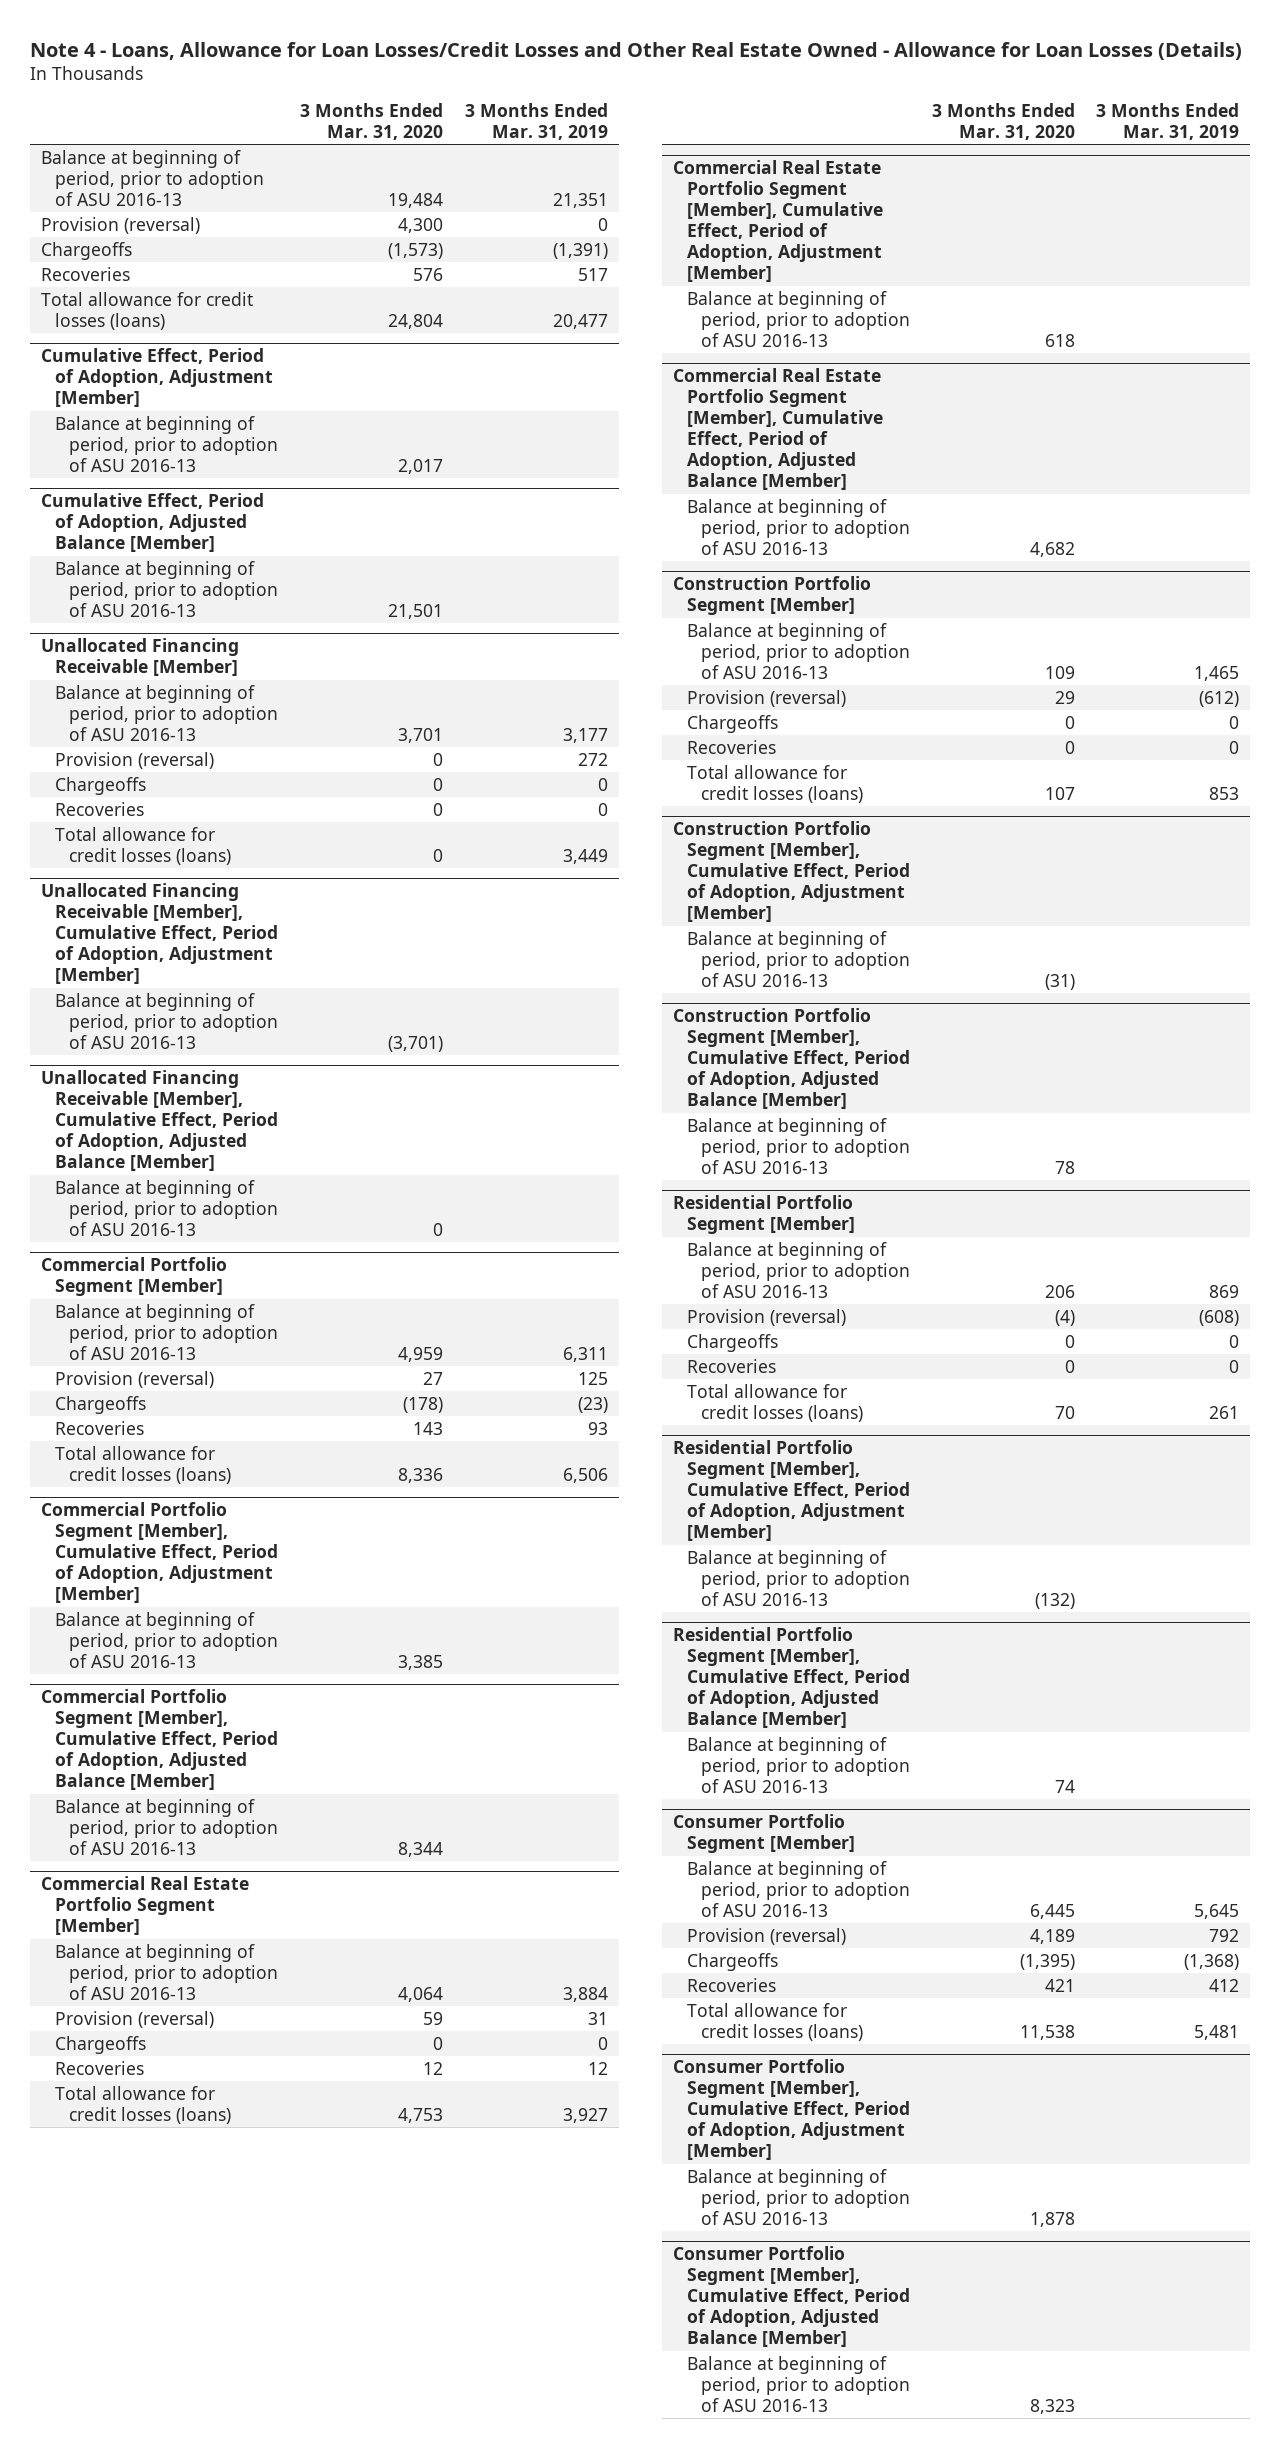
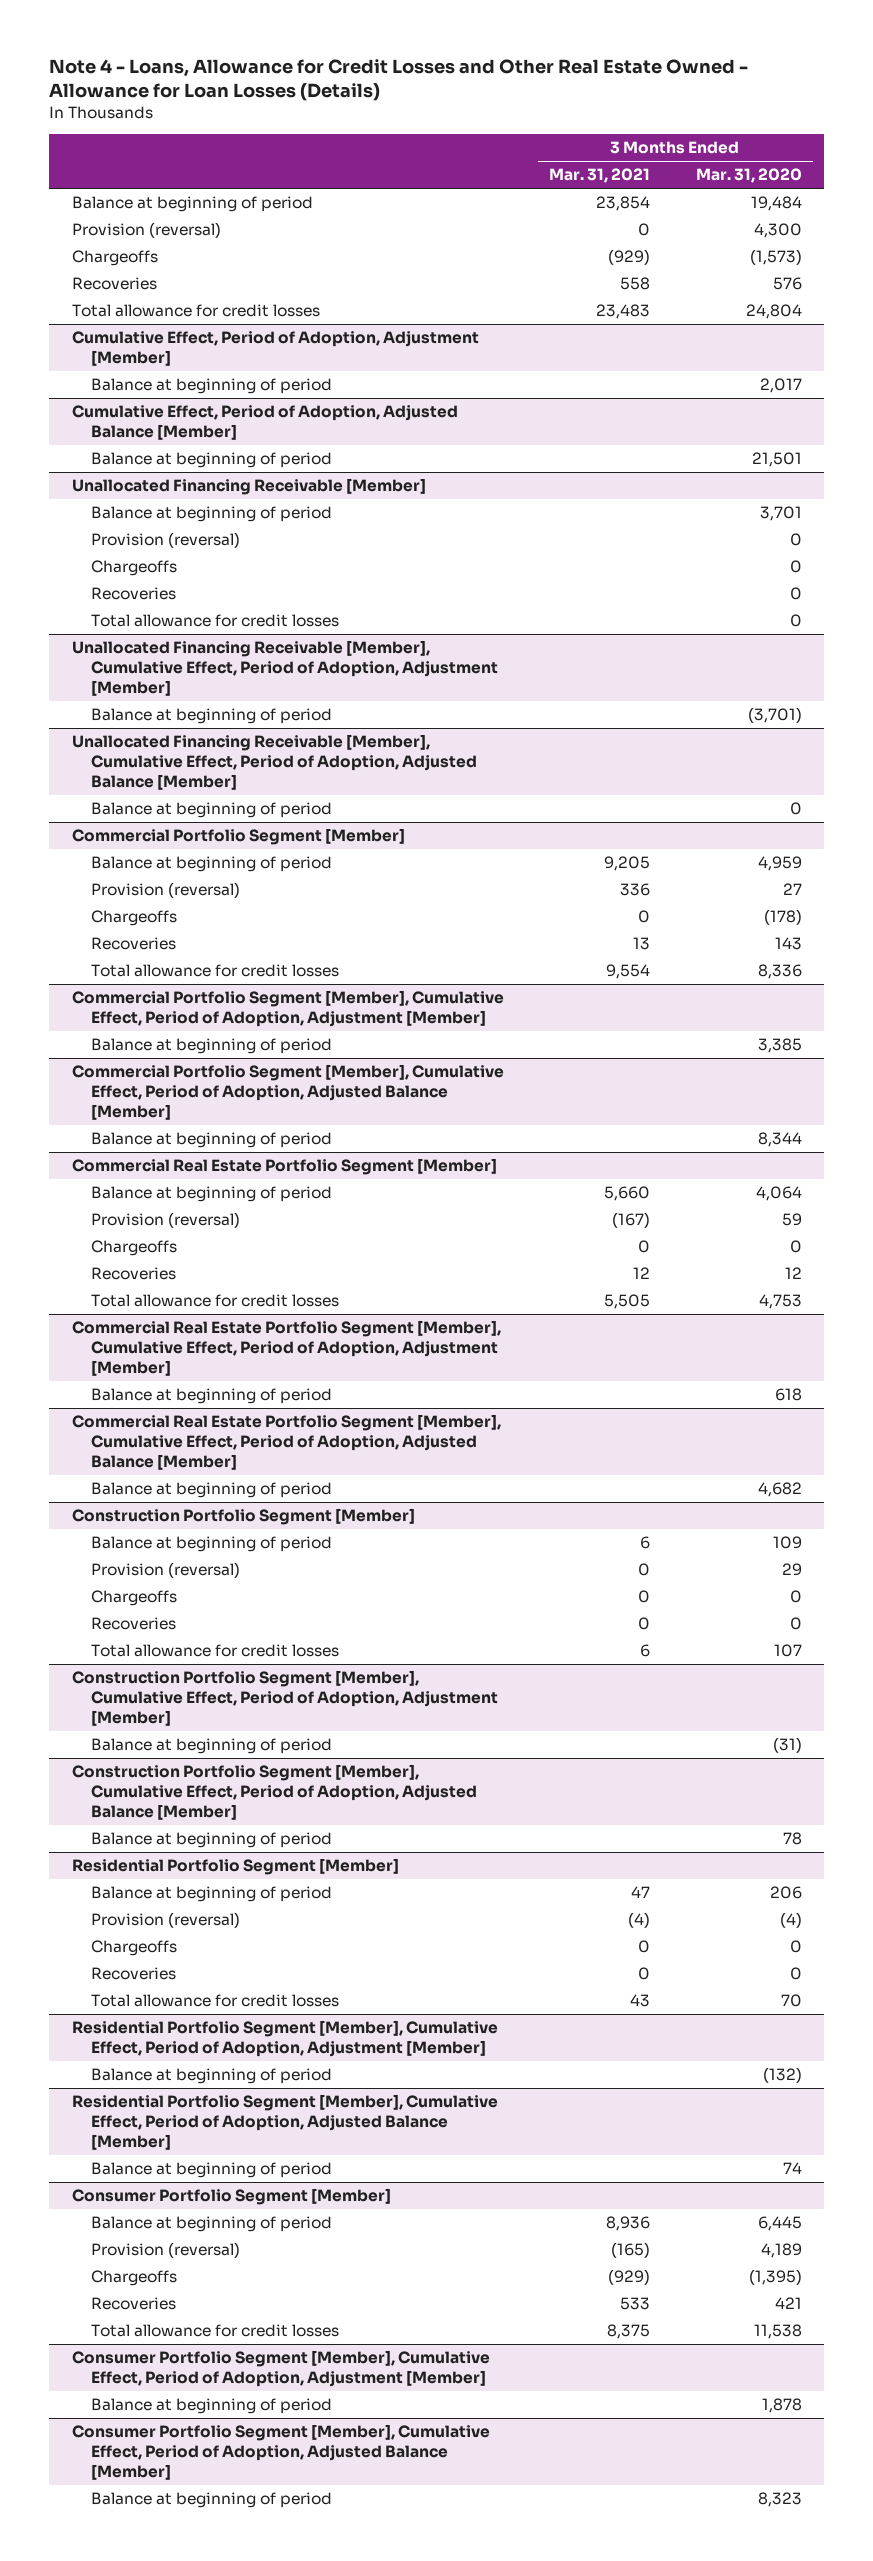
- Note 4 - Loans, Allowance for Loan Losses/Credit Losses and Other Real Estate Owned - Allowance for Loan Losses (Details)
+ Note 4 - Loans, Allowance for Credit Losses and Other Real Estate Owned - Allowance for Loan Losses (Details)
- | 3 Months Ended Mar. 31, 2020 | 3 Months Ended Mar. 31, 2019
+ | 3 Months Ended Mar. 31, 2021 | 3 Months Ended Mar. 31, 2020
- Balance at beginning of period, prior to adoption of ASU 2016-13 | 19,484 | 21,351
+ Balance at beginning of period | 23,854 | 19,484
- Total allowance for credit losses (loans) | 24,804 | 20,477
+ Total allowance for credit losses | 23,483 | 24,804
@ Cumulative Effect, Period of Adoption, Adjustment [Member]
- Balance at beginning of period, prior to adoption of ASU 2016-13 | 2,017 |
+ Balance at beginning of period | | 2,017
@ Cumulative Effect, Period of Adoption, Adjusted Balance [Member]
- Balance at beginning of period, prior to adoption of ASU 2016-13 | 21,501 |
+ Balance at beginning of period | | 21,501
@ Unallocated Financing Receivable [Member]
- Balance at beginning of period, prior to adoption of ASU 2016-13 | 3,701 | 3,177
+ Balance at beginning of period | | 3,701
- Total allowance for credit losses (loans) | 0 | 3,449
+ Total allowance for credit losses | | 0
@ Unallocated Financing Receivable [Member], Cumulative Effect, Period of Adoption, Adjustment [Member]
- Balance at beginning of period, prior to adoption of ASU 2016-13 | (3,701) |
+ Balance at beginning of period | | (3,701)
@ Unallocated Financing Receivable [Member], Cumulative Effect, Period of Adoption, Adjusted Balance [Member]
- Balance at beginning of period, prior to adoption of ASU 2016-13 | 0 |
+ Balance at beginning of period | | 0
@ Commercial Portfolio Segment [Member]
- Balance at beginning of period, prior to adoption of ASU 2016-13 | 4,959 | 6,311
+ Balance at beginning of period | 9,205 | 4,959
- Total allowance for credit losses (loans) | 8,336 | 6,506
+ Total allowance for credit losses | 9,554 | 8,336
@ Commercial Portfolio Segment [Member], Cumulative Effect, Period of Adoption, Adjustment [Member]
- Balance at beginning of period, prior to adoption of ASU 2016-13 | 3,385 |
+ Balance at beginning of period | | 3,385
@ Commercial Portfolio Segment [Member], Cumulative Effect, Period of Adoption, Adjusted Balance [Member]
- Balance at beginning of period, prior to adoption of ASU 2016-13 | 8,344 |
+ Balance at beginning of period | | 8,344
@ Commercial Real Estate Portfolio Segment [Member]
- Balance at beginning of period, prior to adoption of ASU 2016-13 | 4,064 | 3,884
+ Balance at beginning of period | 5,660 | 4,064
- Total allowance for credit losses (loans) | 4,753 | 3,927
+ Total allowance for credit losses | 5,505 | 4,753
@ Commercial Real Estate Portfolio Segment [Member], Cumulative Effect, Period of Adoption, Adjustment [Member]
- Balance at beginning of period, prior to adoption of ASU 2016-13 | 618 |
+ Balance at beginning of period | | 618
@ Commercial Real Estate Portfolio Segment [Member], Cumulative Effect, Period of Adoption, Adjusted Balance [Member]
- Balance at beginning of period, prior to adoption of ASU 2016-13 | 4,682 |
+ Balance at beginning of period | | 4,682
@ Construction Portfolio Segment [Member]
- Balance at beginning of period, prior to adoption of ASU 2016-13 | 109 | 1,465
+ Balance at beginning of period | 6 | 109
- Total allowance for credit losses (loans) | 107 | 853
+ Total allowance for credit losses | 6 | 107
@ Construction Portfolio Segment [Member], Cumulative Effect, Period of Adoption, Adjustment [Member]
- Balance at beginning of period, prior to adoption of ASU 2016-13 | (31) |
+ Balance at beginning of period | | (31)
@ Construction Portfolio Segment [Member], Cumulative Effect, Period of Adoption, Adjusted Balance [Member]
- Balance at beginning of period, prior to adoption of ASU 2016-13 | 78 |
+ Balance at beginning of period | | 78
@ Residential Portfolio Segment [Member]
- Balance at beginning of period, prior to adoption of ASU 2016-13 | 206 | 869
+ Balance at beginning of period | 47 | 206
- Total allowance for credit losses (loans) | 70 | 261
+ Total allowance for credit losses | 43 | 70
@ Residential Portfolio Segment [Member], Cumulative Effect, Period of Adoption, Adjustment [Member]
- Balance at beginning of period, prior to adoption of ASU 2016-13 | (132) |
+ Balance at beginning of period | | (132)
@ Residential Portfolio Segment [Member], Cumulative Effect, Period of Adoption, Adjusted Balance [Member]
- Balance at beginning of period, prior to adoption of ASU 2016-13 | 74 |
+ Balance at beginning of period | | 74
@ Consumer Portfolio Segment [Member]
- Balance at beginning of period, prior to adoption of ASU 2016-13 | 6,445 | 5,645
+ Balance at beginning of period | 8,936 | 6,445
- Total allowance for credit losses (loans) | 11,538 | 5,481
+ Total allowance for credit losses | 8,375 | 11,538
@ Consumer Portfolio Segment [Member], Cumulative Effect, Period of Adoption, Adjustment [Member]
- Balance at beginning of period, prior to adoption of ASU 2016-13 | 1,878 |
+ Balance at beginning of period | | 1,878
@ Consumer Portfolio Segment [Member], Cumulative Effect, Period of Adoption, Adjusted Balance [Member]
- Balance at beginning of period, prior to adoption of ASU 2016-13 | 8,323 |
+ Balance at beginning of period | | 8,323

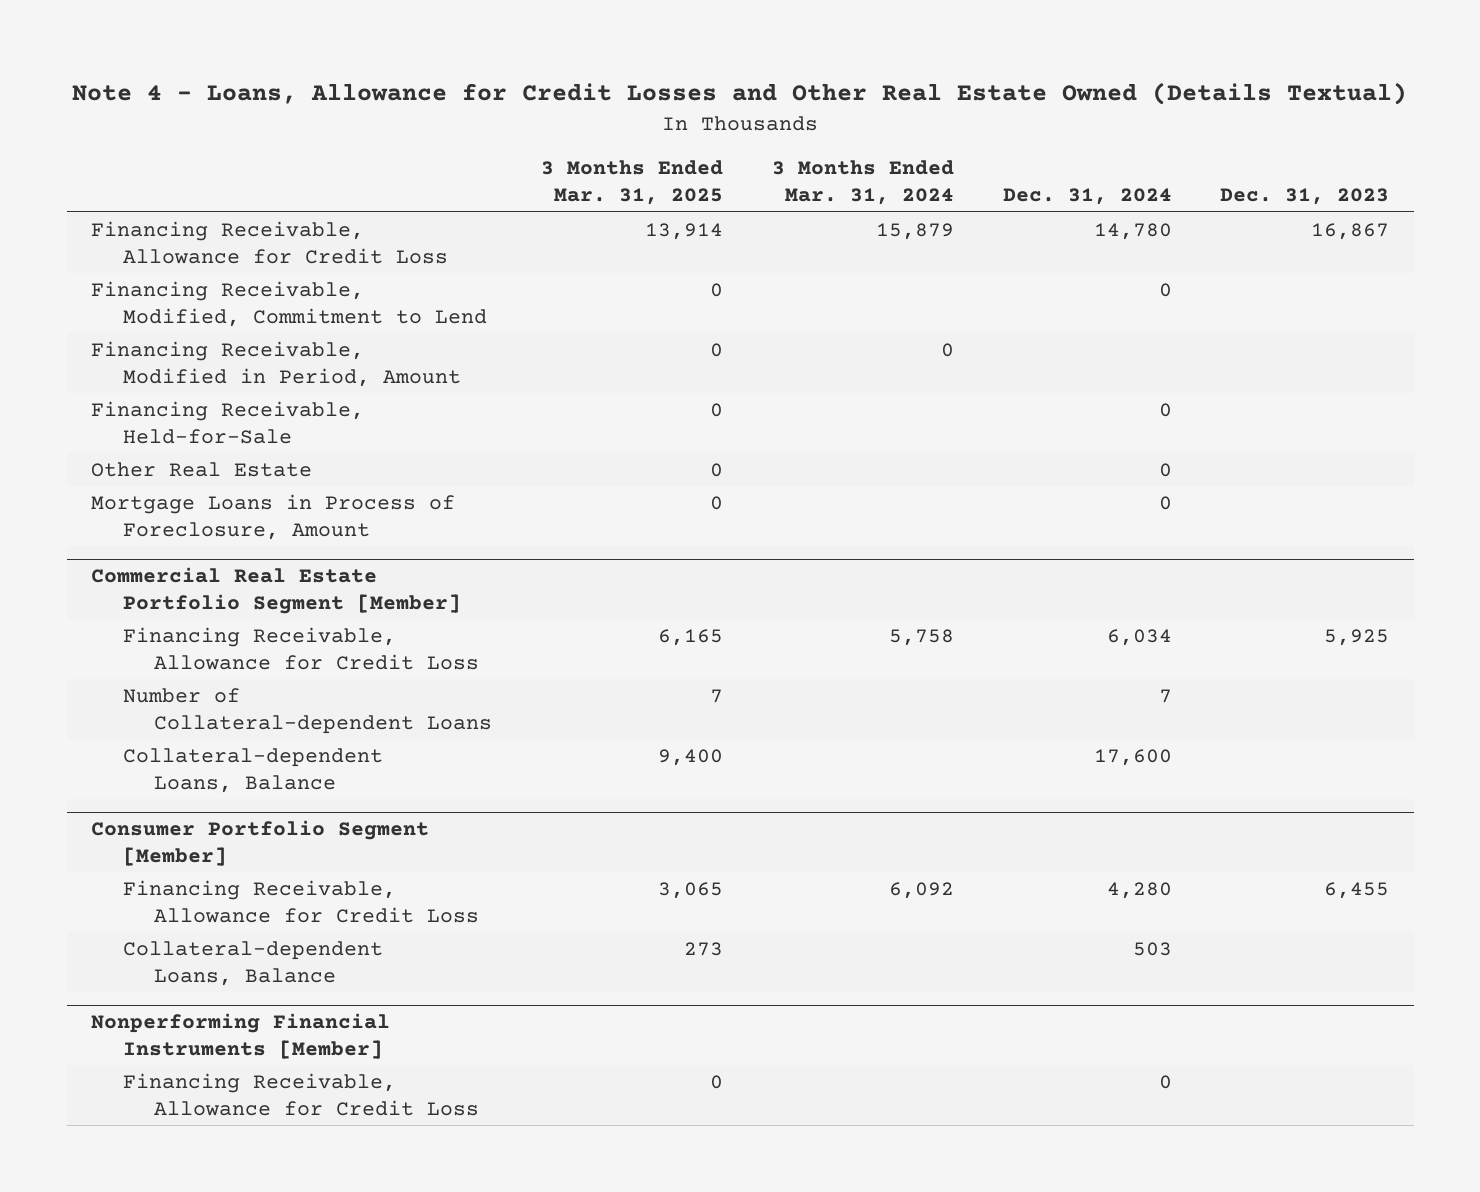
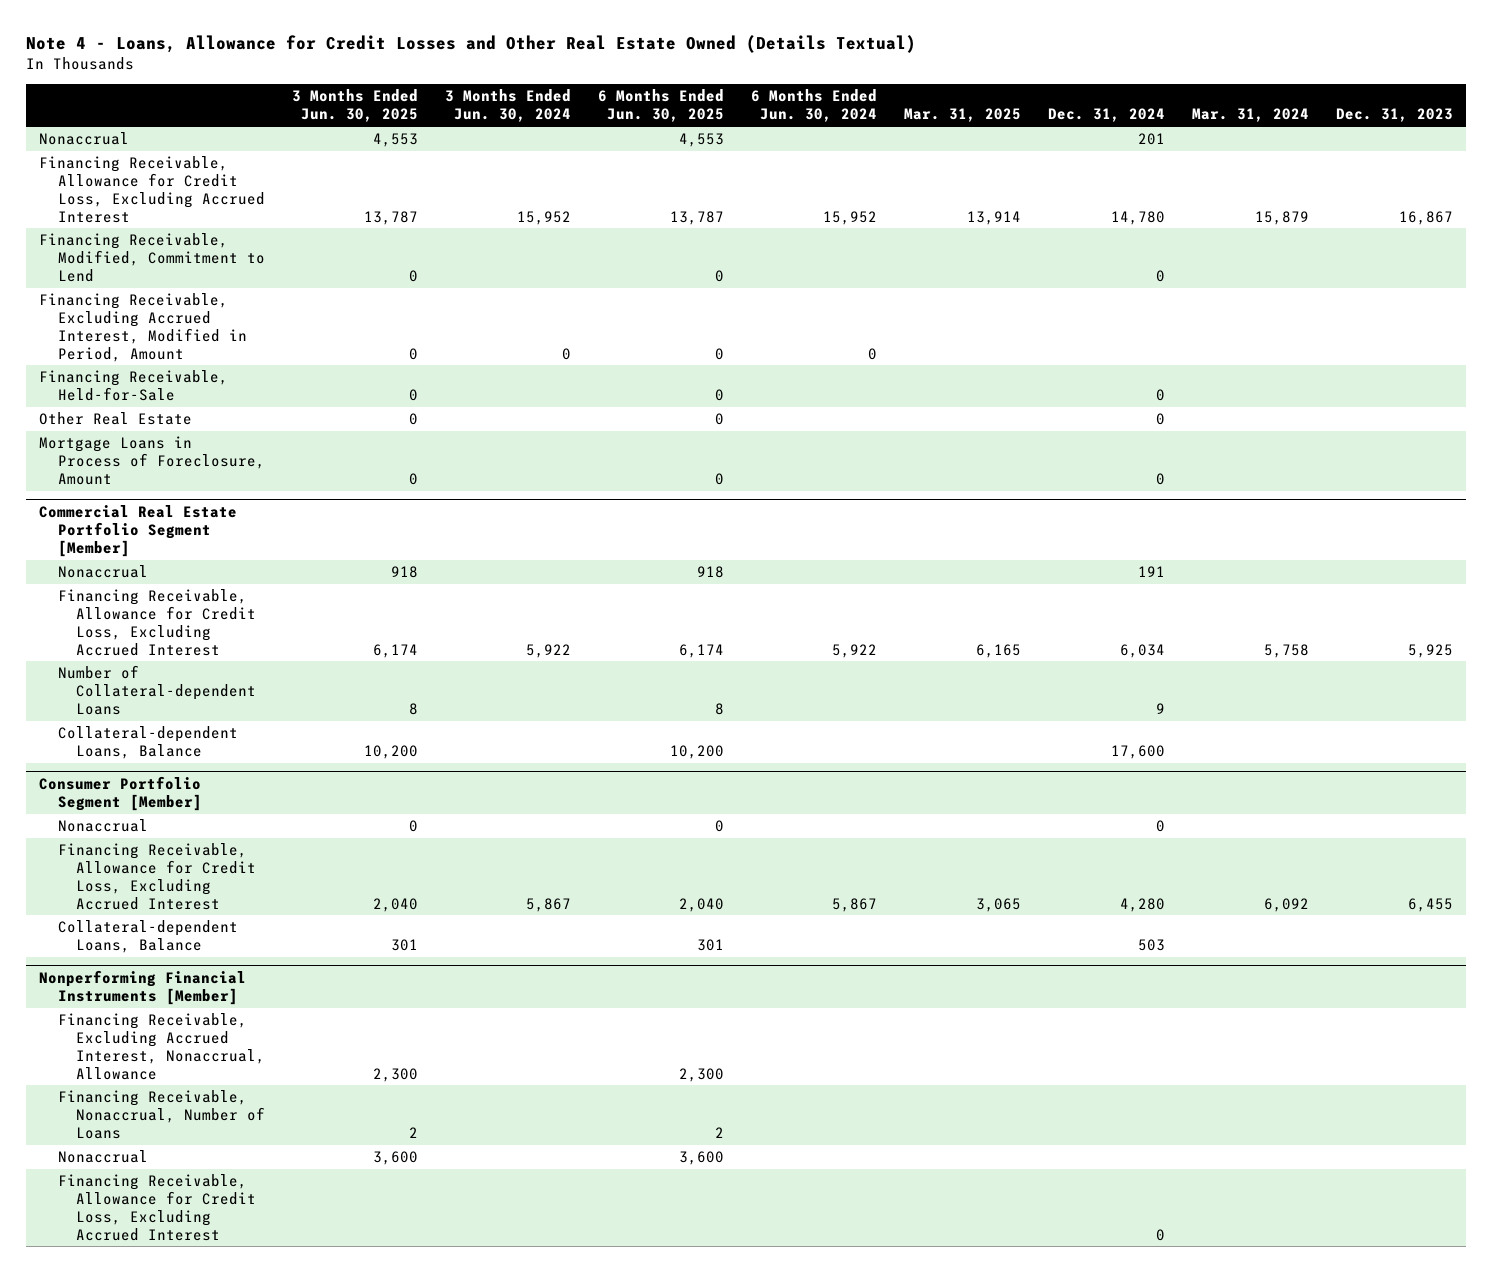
- | 3 Months Ended Mar. 31, 2025 | 3 Months Ended Mar. 31, 2024 | Dec. 31, 2024 | Dec. 31, 2023
+ | 3 Months Ended Jun. 30, 2025 | 3 Months Ended Jun. 30, 2024 | 6 Months Ended Jun. 30, 2025 | 6 Months Ended Jun. 30, 2024 | Mar. 31, 2025 | Dec. 31, 2024 | Mar. 31, 2024 | Dec. 31, 2023
- Financing Receivable, Allowance for Credit Loss | 13,914 | 15,879 | 14,780 | 16,867
+ Nonaccrual | 4,553 | | 4,553 | | | 201 | |
+ Financing Receivable, Allowance for Credit Loss, Excluding Accrued Interest | 13,787 | 15,952 | 13,787 | 15,952 | 13,914 | 14,780 | 15,879 | 16,867
- Financing Receivable, Modified in Period, Amount | 0 | 0 | |
+ Financing Receivable, Excluding Accrued Interest, Modified in Period, Amount | 0 | 0 | 0 | 0 | | | |
@ Commercial Real Estate Portfolio Segment [Member]
- Financing Receivable, Allowance for Credit Loss | 6,165 | 5,758 | 6,034 | 5,925
- Number of Collateral-dependent Loans | 7 | | 7 |
+ Nonaccrual | 918 | | 918 | | | 191 | |
+ Financing Receivable, Allowance for Credit Loss, Excluding Accrued Interest | 6,174 | 5,922 | 6,174 | 5,922 | 6,165 | 6,034 | 5,758 | 5,925
+ Number of Collateral-dependent Loans | 8 | | 8 | | | 9 | |
@ Consumer Portfolio Segment [Member]
- Financing Receivable, Allowance for Credit Loss | 3,065 | 6,092 | 4,280 | 6,455
+ Nonaccrual | 0 | | 0 | | | 0 | |
+ Financing Receivable, Allowance for Credit Loss, Excluding Accrued Interest | 2,040 | 5,867 | 2,040 | 5,867 | 3,065 | 4,280 | 6,092 | 6,455
@ Nonperforming Financial Instruments [Member]
- Financing Receivable, Allowance for Credit Loss | 0 | | 0 |
+ Financing Receivable, Excluding Accrued Interest, Nonaccrual, Allowance | 2,300 | | 2,300 | | | | |
+ Financing Receivable, Nonaccrual, Number of Loans | 2 | | 2 | | | | |
+ Nonaccrual | 3,600 | | 3,600 | | | | |
+ Financing Receivable, Allowance for Credit Loss, Excluding Accrued Interest | | | | | | 0 | |

